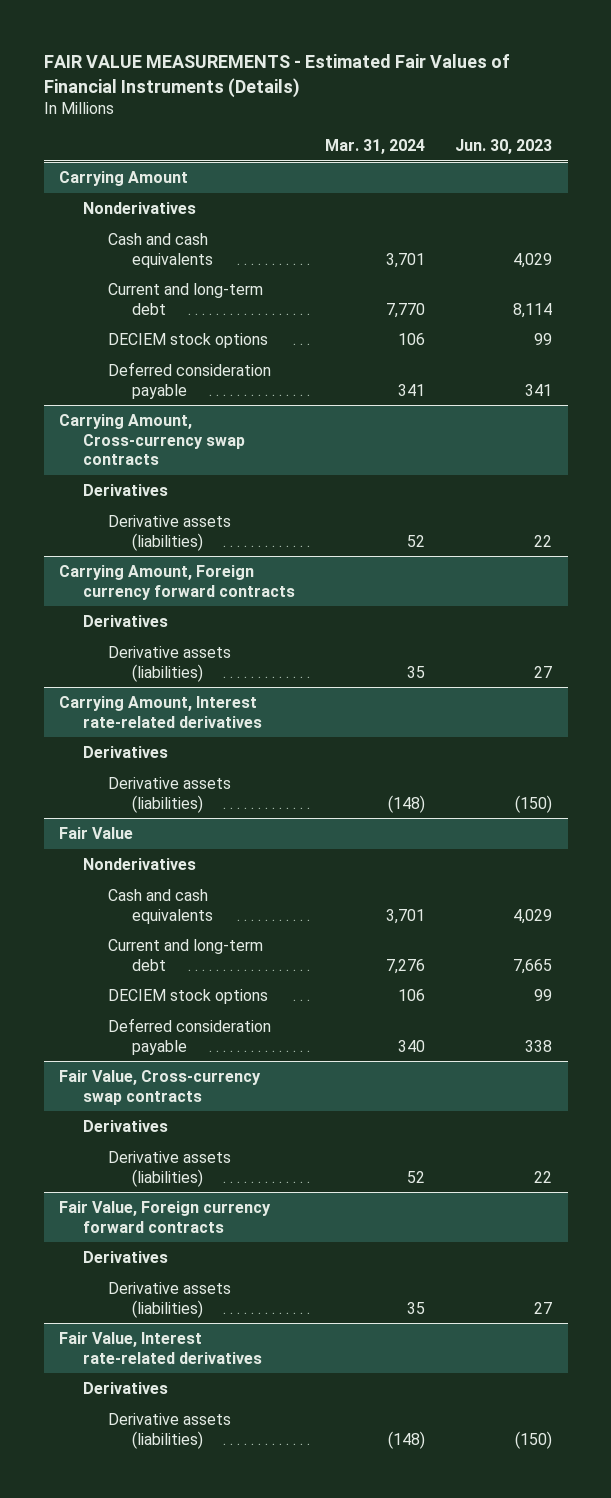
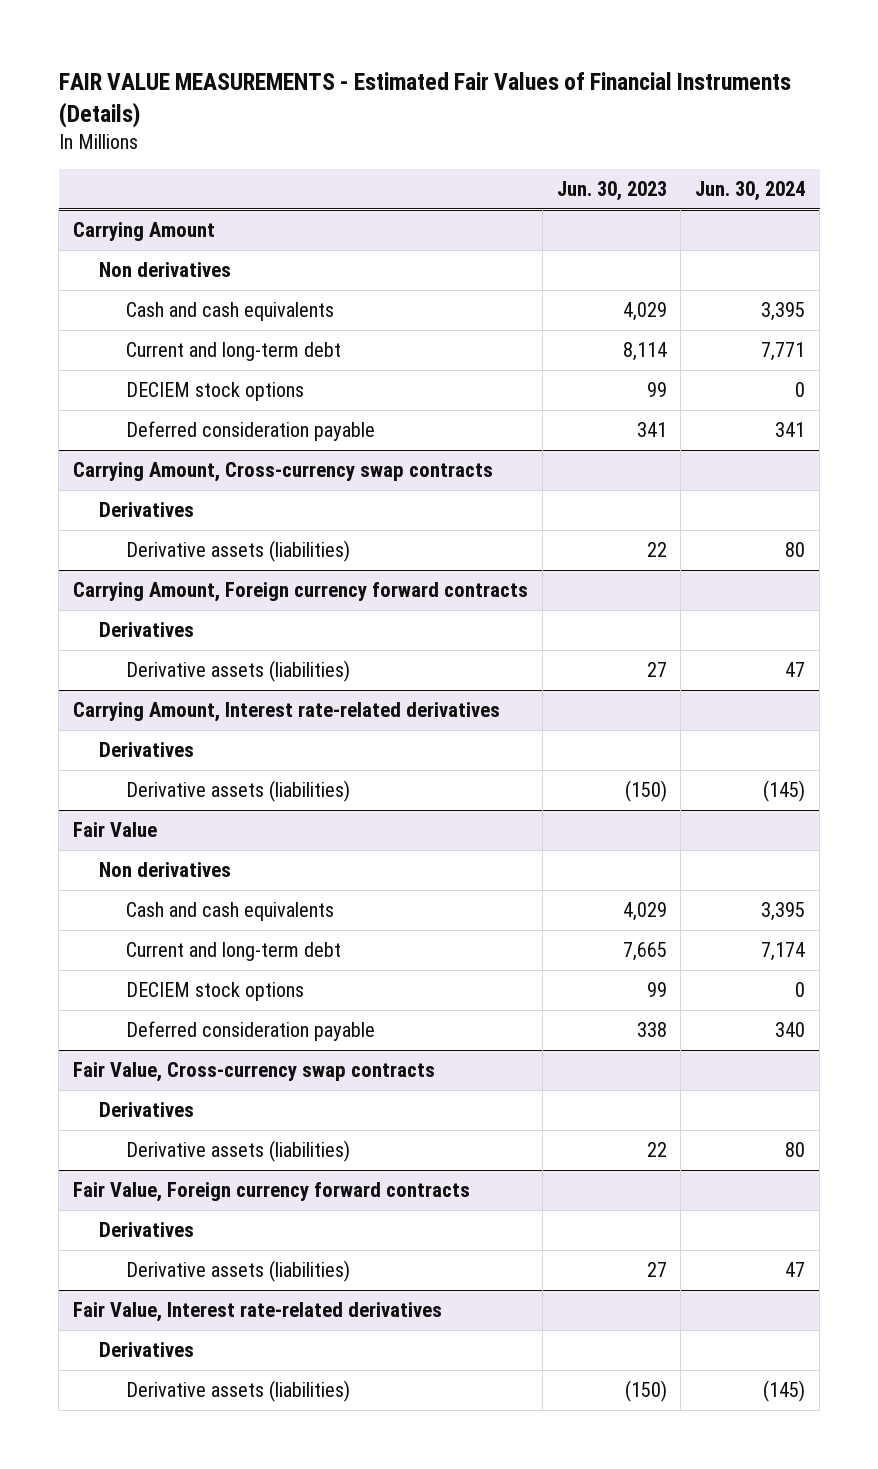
- | Mar. 31, 2024 | Jun. 30, 2023
+ | Jun. 30, 2023 | Jun. 30, 2024
@ Carrying Amount
- Nonderivatives
+ Non derivatives
@ Fair Value
- Nonderivatives
+ Non derivatives

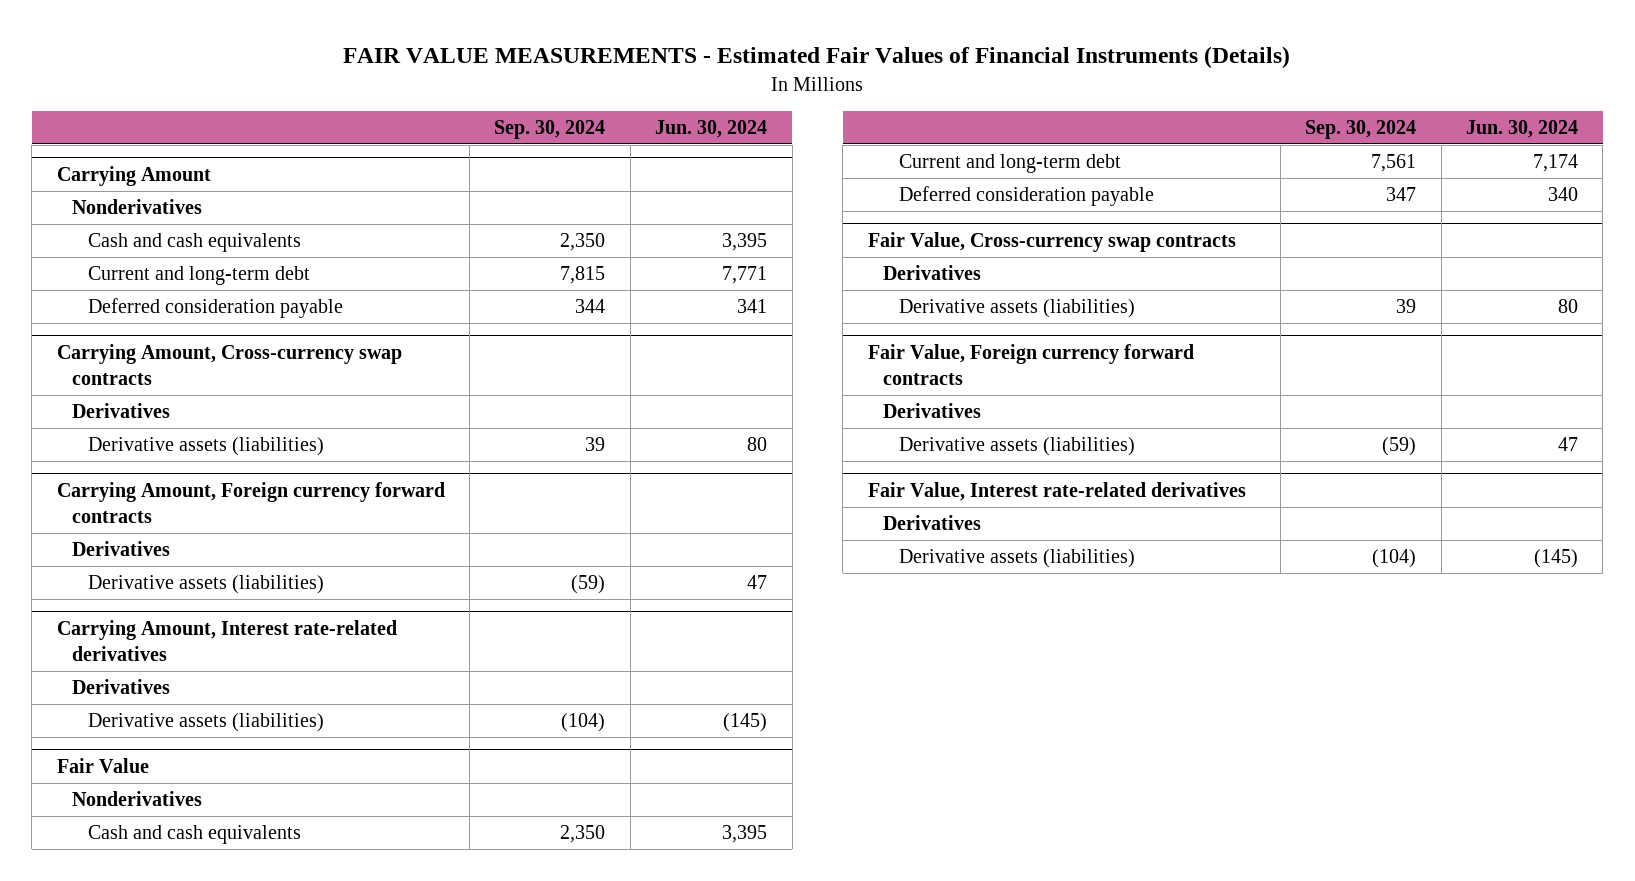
- | Jun. 30, 2023 | Jun. 30, 2024
+ | Sep. 30, 2024 | Jun. 30, 2024
@ Carrying Amount
- Non derivatives
+ Nonderivatives
- DECIEM stock options | 99 | 0
@ Fair Value
- Non derivatives
+ Nonderivatives
- DECIEM stock options | 99 | 0

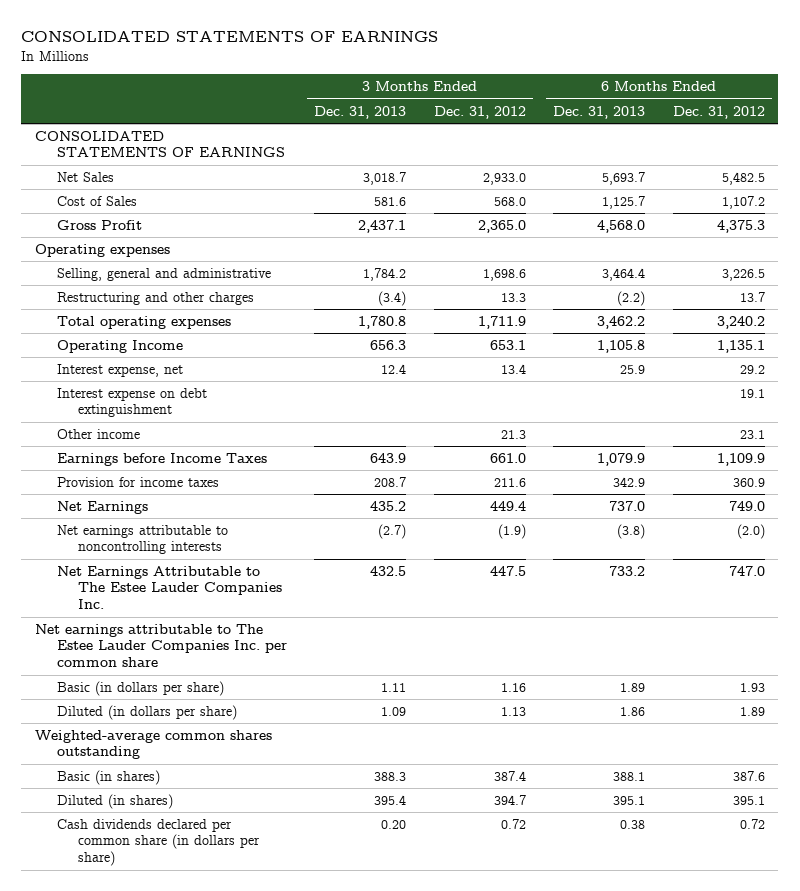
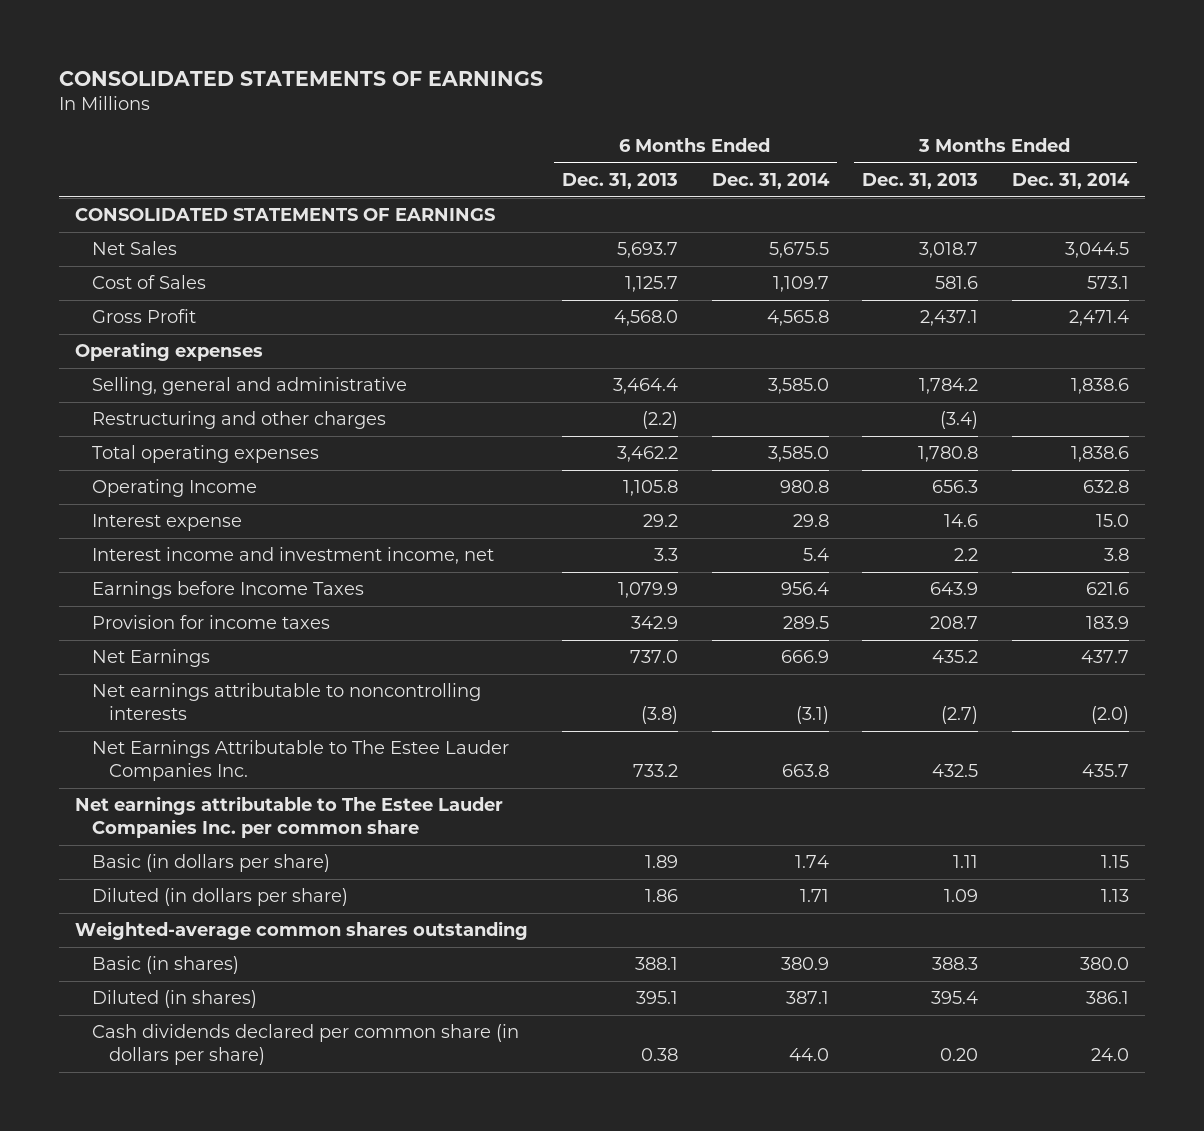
- | 3 Months Ended Dec. 31, 2013 | 3 Months Ended Dec. 31, 2012 | 6 Months Ended Dec. 31, 2013 | 6 Months Ended Dec. 31, 2012
+ | 6 Months Ended Dec. 31, 2013 | 6 Months Ended Dec. 31, 2014 | 3 Months Ended Dec. 31, 2013 | 3 Months Ended Dec. 31, 2014
- Interest expense, net | 12.4 | 13.4 | 25.9 | 29.2
- Interest expense on debt extinguishment | | | | 19.1
- Other income | | 21.3 | | 23.1
+ Interest expense | 29.2 | 29.8 | 14.6 | 15.0
+ Interest income and investment income, net | 3.3 | 5.4 | 2.2 | 3.8

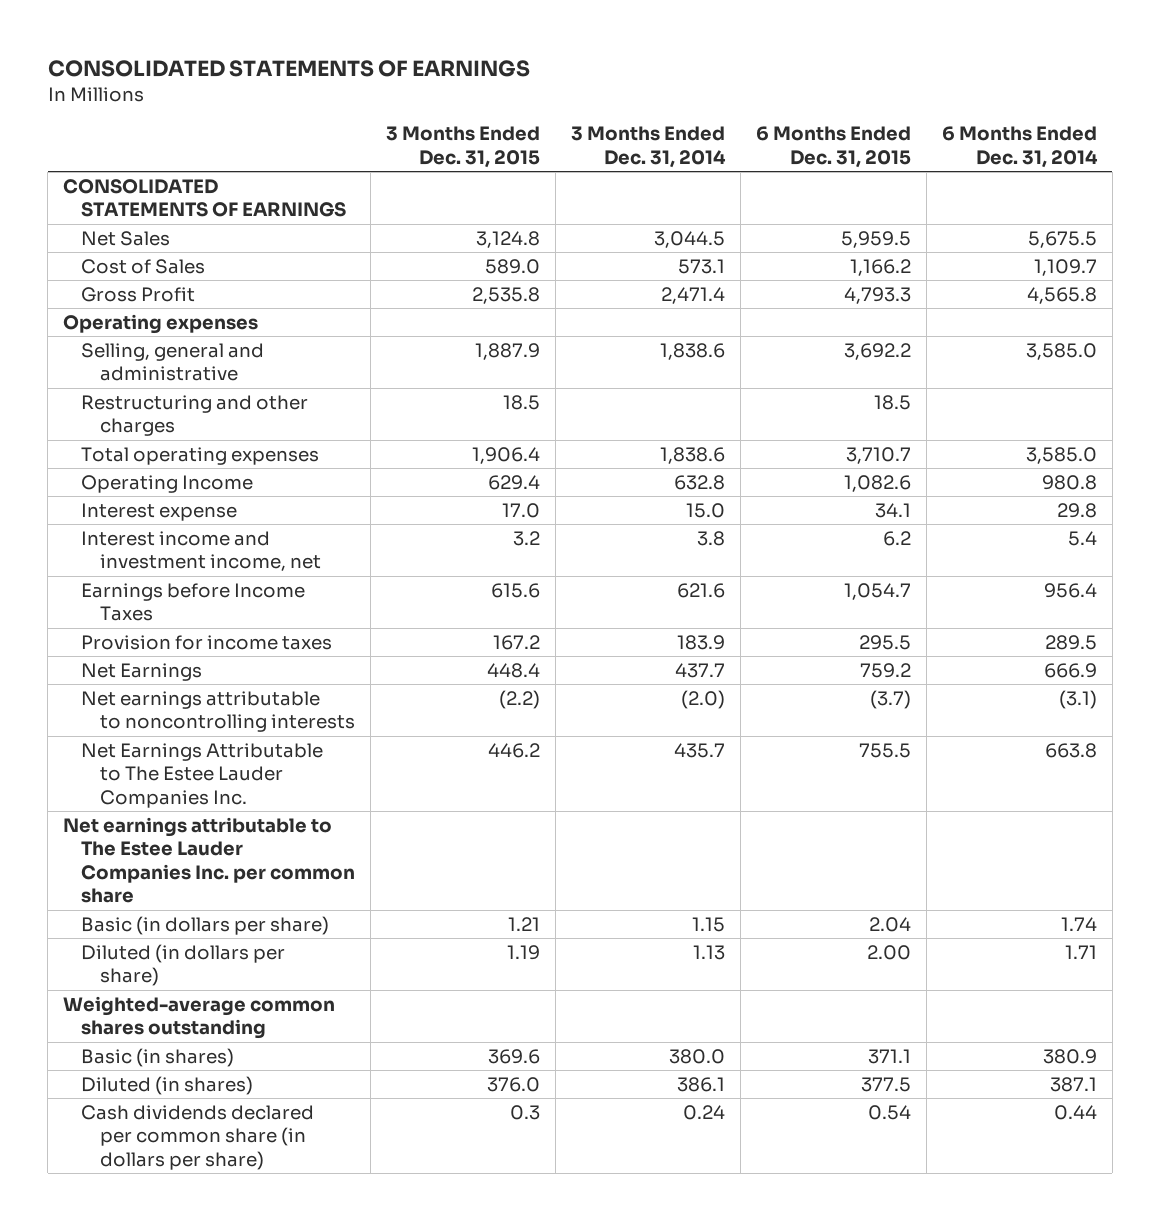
- | 6 Months Ended Dec. 31, 2013 | 6 Months Ended Dec. 31, 2014 | 3 Months Ended Dec. 31, 2013 | 3 Months Ended Dec. 31, 2014
+ | 3 Months Ended Dec. 31, 2015 | 3 Months Ended Dec. 31, 2014 | 6 Months Ended Dec. 31, 2015 | 6 Months Ended Dec. 31, 2014
- Cash dividends declared per common share (in dollars per share) | 0.38 | 44.0 | 0.20 | 24.0
+ Cash dividends declared per common share (in dollars per share) | 0.3 | 0.24 | 0.54 | 0.44

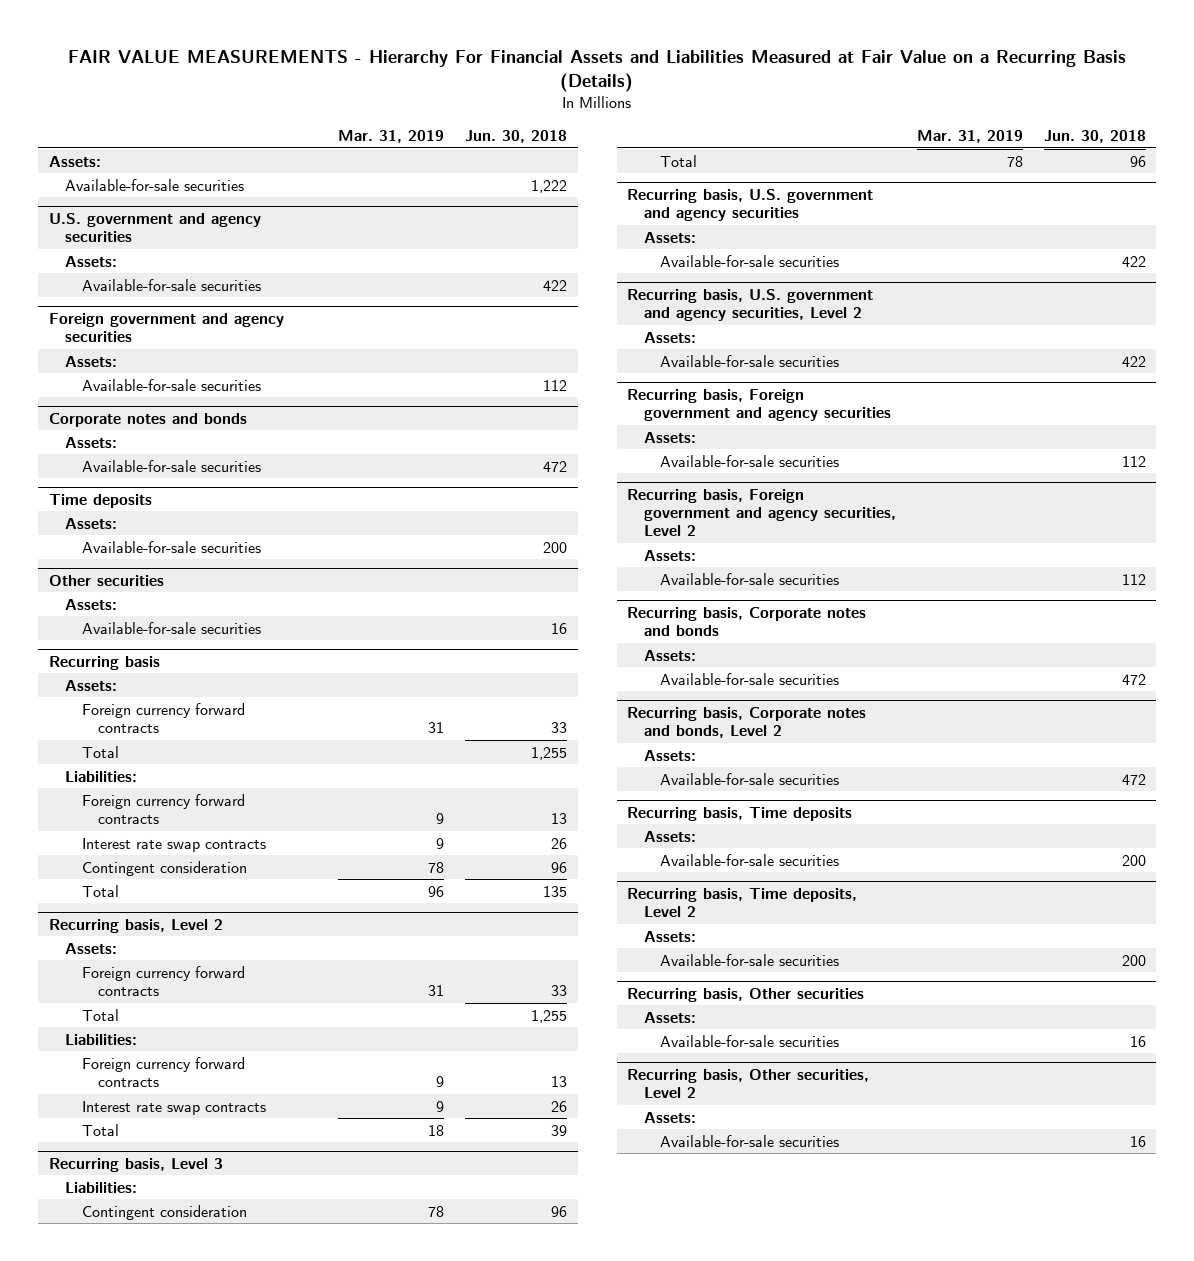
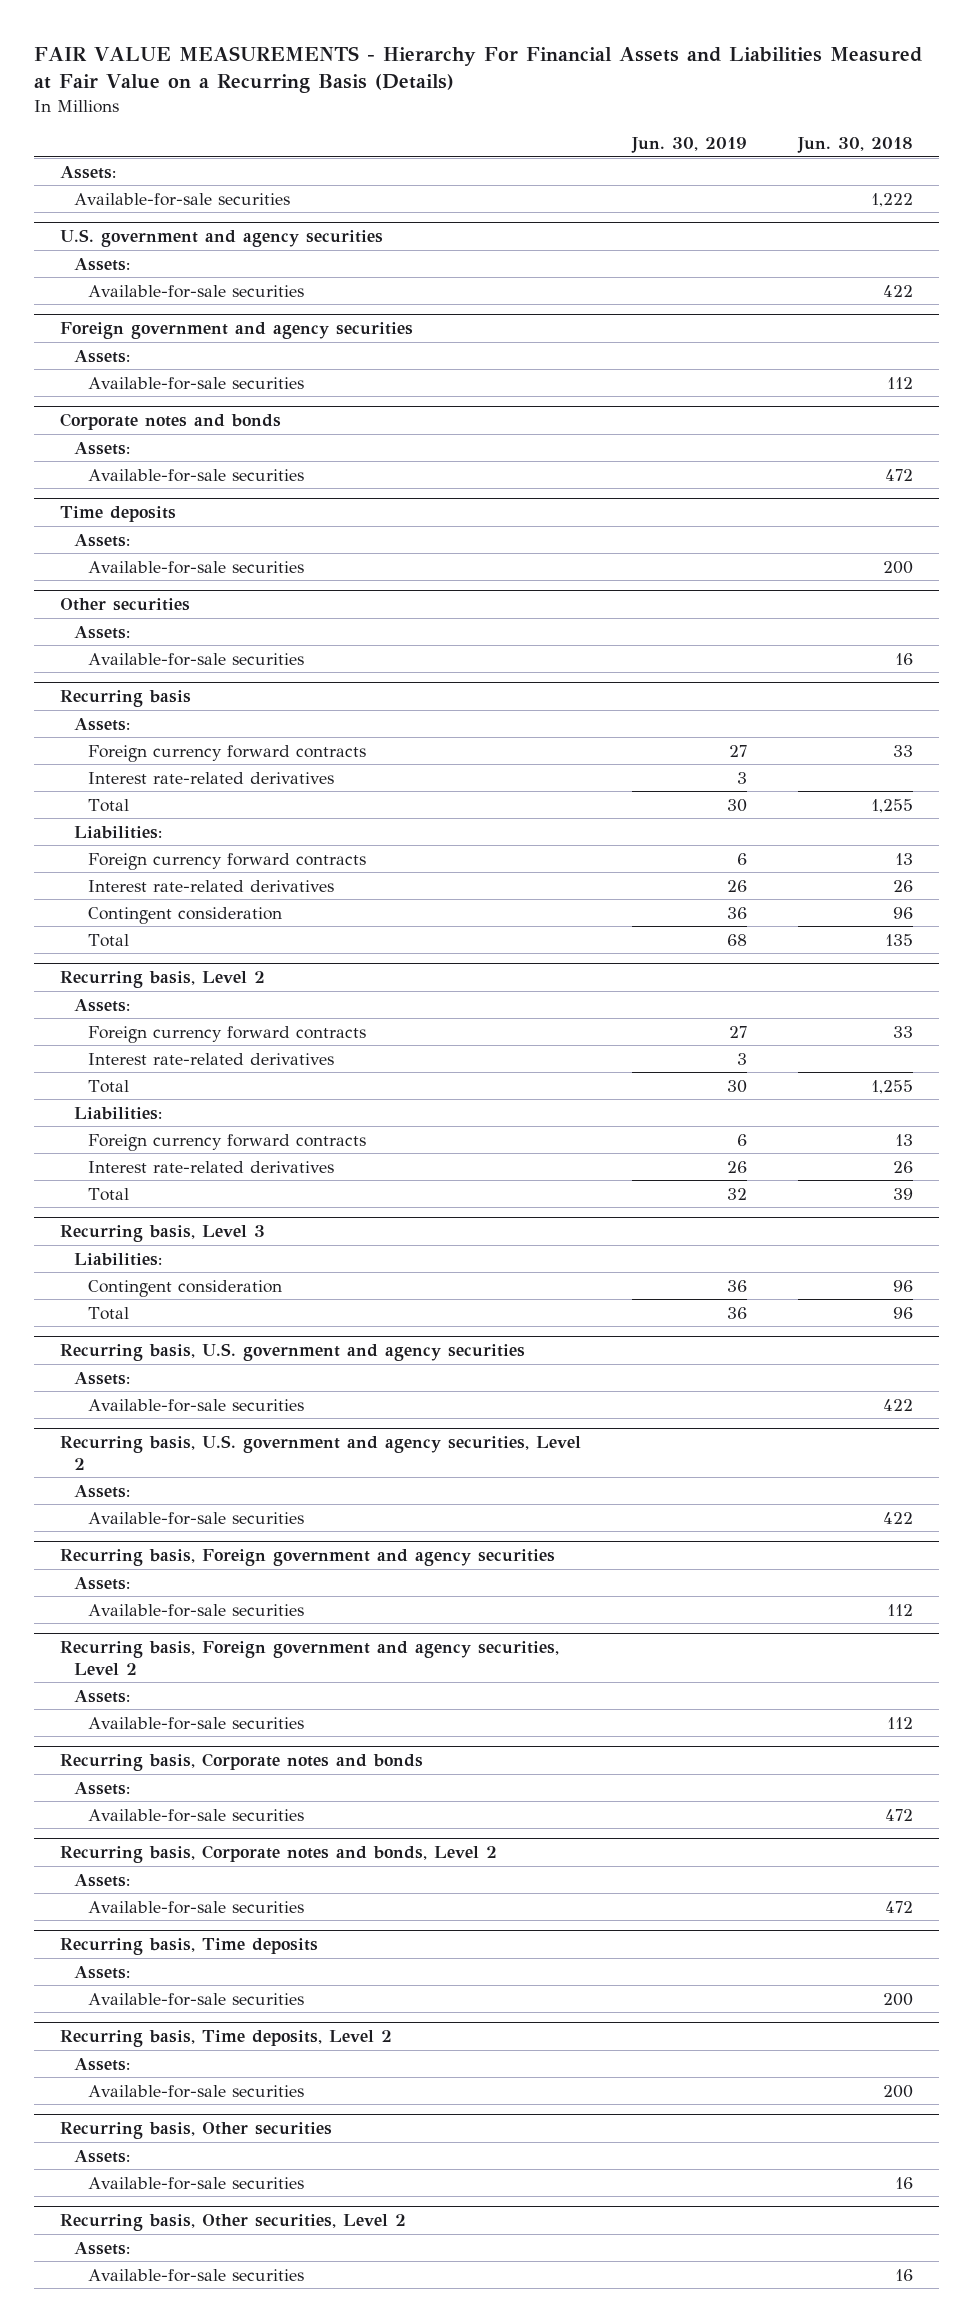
- | Mar. 31, 2019 | Jun. 30, 2018
+ | Jun. 30, 2019 | Jun. 30, 2018
@ Recurring basis
+ Interest rate-related derivatives | 3 |
- Interest rate swap contracts | 9 | 26
+ Interest rate-related derivatives | 26 | 26
@ Recurring basis, Level 2
+ Interest rate-related derivatives | 3 |
- Interest rate swap contracts | 9 | 26
+ Interest rate-related derivatives | 26 | 26

